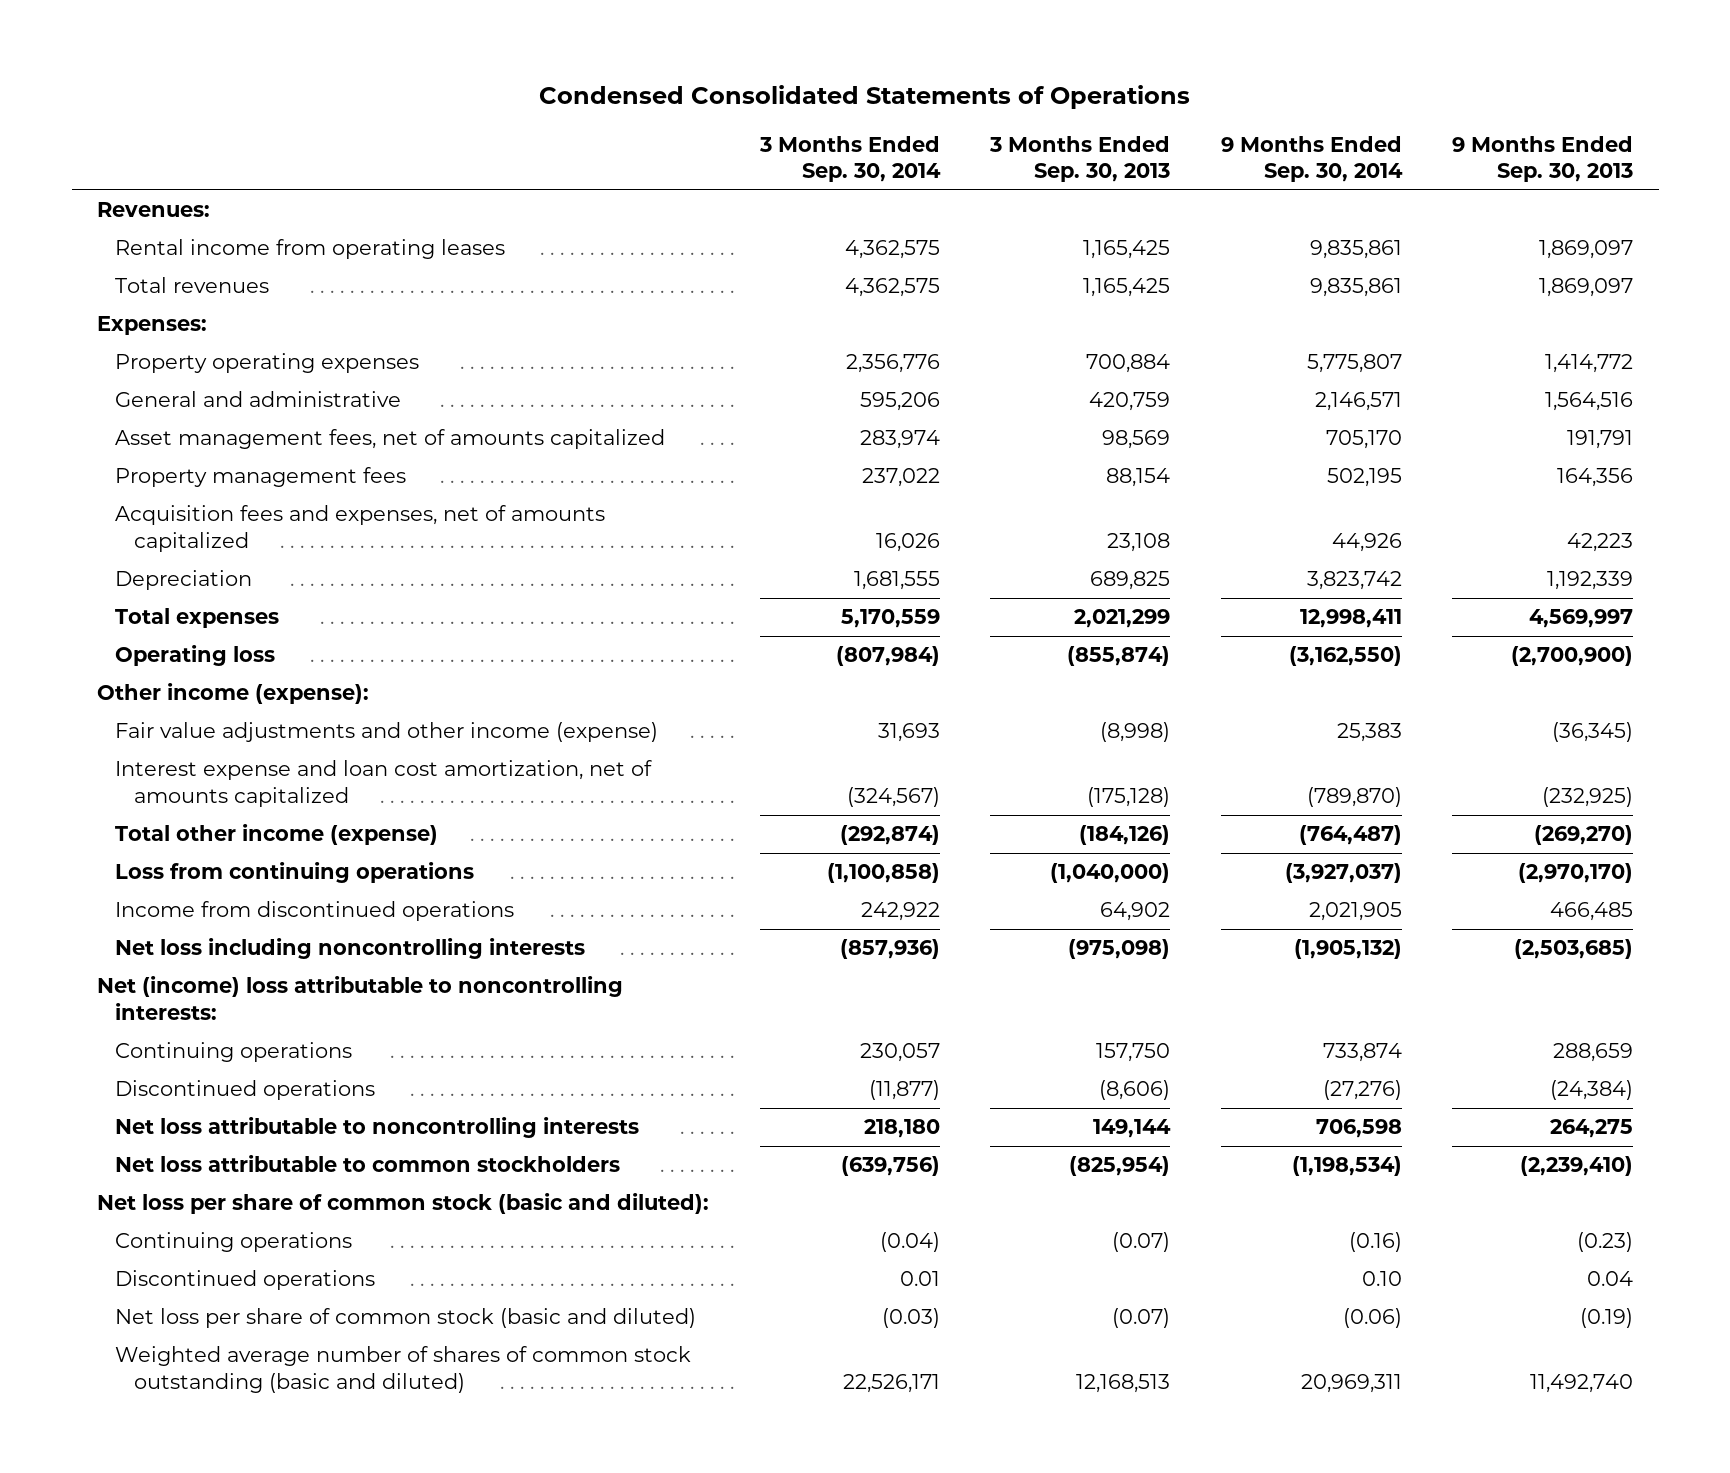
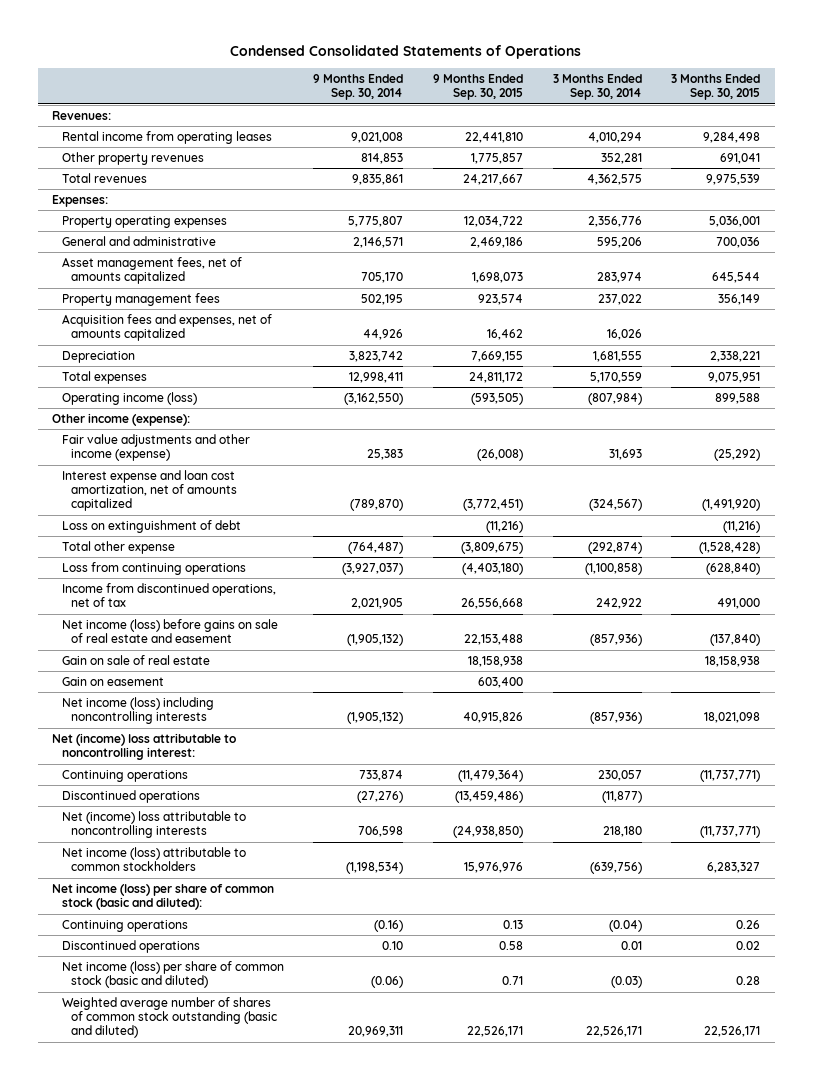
- | 3 Months Ended Sep. 30, 2014 | 3 Months Ended Sep. 30, 2013 | 9 Months Ended Sep. 30, 2014 | 9 Months Ended Sep. 30, 2013
+ | 9 Months Ended Sep. 30, 2014 | 9 Months Ended Sep. 30, 2015 | 3 Months Ended Sep. 30, 2014 | 3 Months Ended Sep. 30, 2015
- Rental income from operating leases | 4,362,575 | 1,165,425 | 9,835,861 | 1,869,097
+ Rental income from operating leases | 9,021,008 | 22,441,810 | 4,010,294 | 9,284,498
+ Other property revenues | 814,853 | 1,775,857 | 352,281 | 691,041
- Operating loss | (807,984) | (855,874) | (3,162,550) | (2,700,900)
+ Operating income (loss) | (3,162,550) | (593,505) | (807,984) | 899,588
- Total other income (expense) | (292,874) | (184,126) | (764,487) | (269,270)
+ Loss on extinguishment of debt | | (11,216) | | (11,216)
+ Total other expense | (764,487) | (3,809,675) | (292,874) | (1,528,428)
- Income from discontinued operations | 242,922 | 64,902 | 2,021,905 | 466,485
- Net loss including noncontrolling interests | (857,936) | (975,098) | (1,905,132) | (2,503,685)
- Net (income) loss attributable to noncontrolling interests:
+ Income from discontinued operations, net of tax | 2,021,905 | 26,556,668 | 242,922 | 491,000
+ Net income (loss) before gains on sale of real estate and easement | (1,905,132) | 22,153,488 | (857,936) | (137,840)
+ Gain on sale of real estate | | 18,158,938 | | 18,158,938
+ Gain on easement | | 603,400 | |
+ Net income (loss) including noncontrolling interests | (1,905,132) | 40,915,826 | (857,936) | 18,021,098
+ Net (income) loss attributable to noncontrolling interest:
- Net loss attributable to noncontrolling interests | 218,180 | 149,144 | 706,598 | 264,275
- Net loss attributable to common stockholders | (639,756) | (825,954) | (1,198,534) | (2,239,410)
- Net loss per share of common stock (basic and diluted):
+ Net (income) loss attributable to noncontrolling interests | 706,598 | (24,938,850) | 218,180 | (11,737,771)
+ Net income (loss) attributable to common stockholders | (1,198,534) | 15,976,976 | (639,756) | 6,283,327
+ Net income (loss) per share of common stock (basic and diluted):
- Net loss per share of common stock (basic and diluted) | (0.03) | (0.07) | (0.06) | (0.19)
+ Net income (loss) per share of common stock (basic and diluted) | (0.06) | 0.71 | (0.03) | 0.28

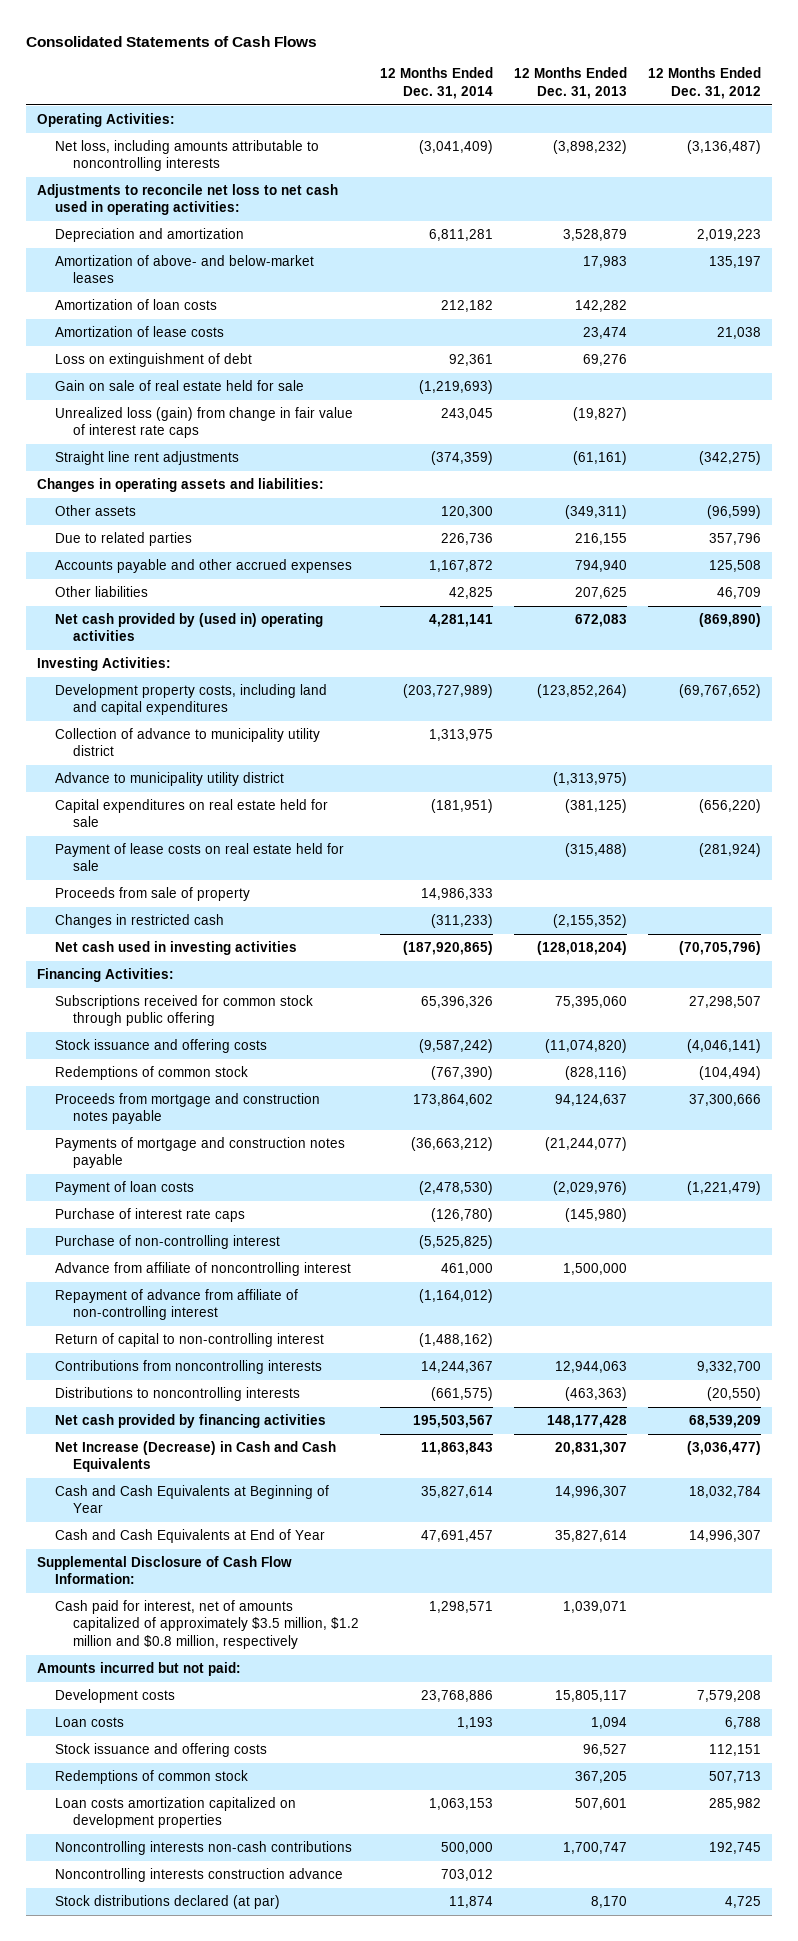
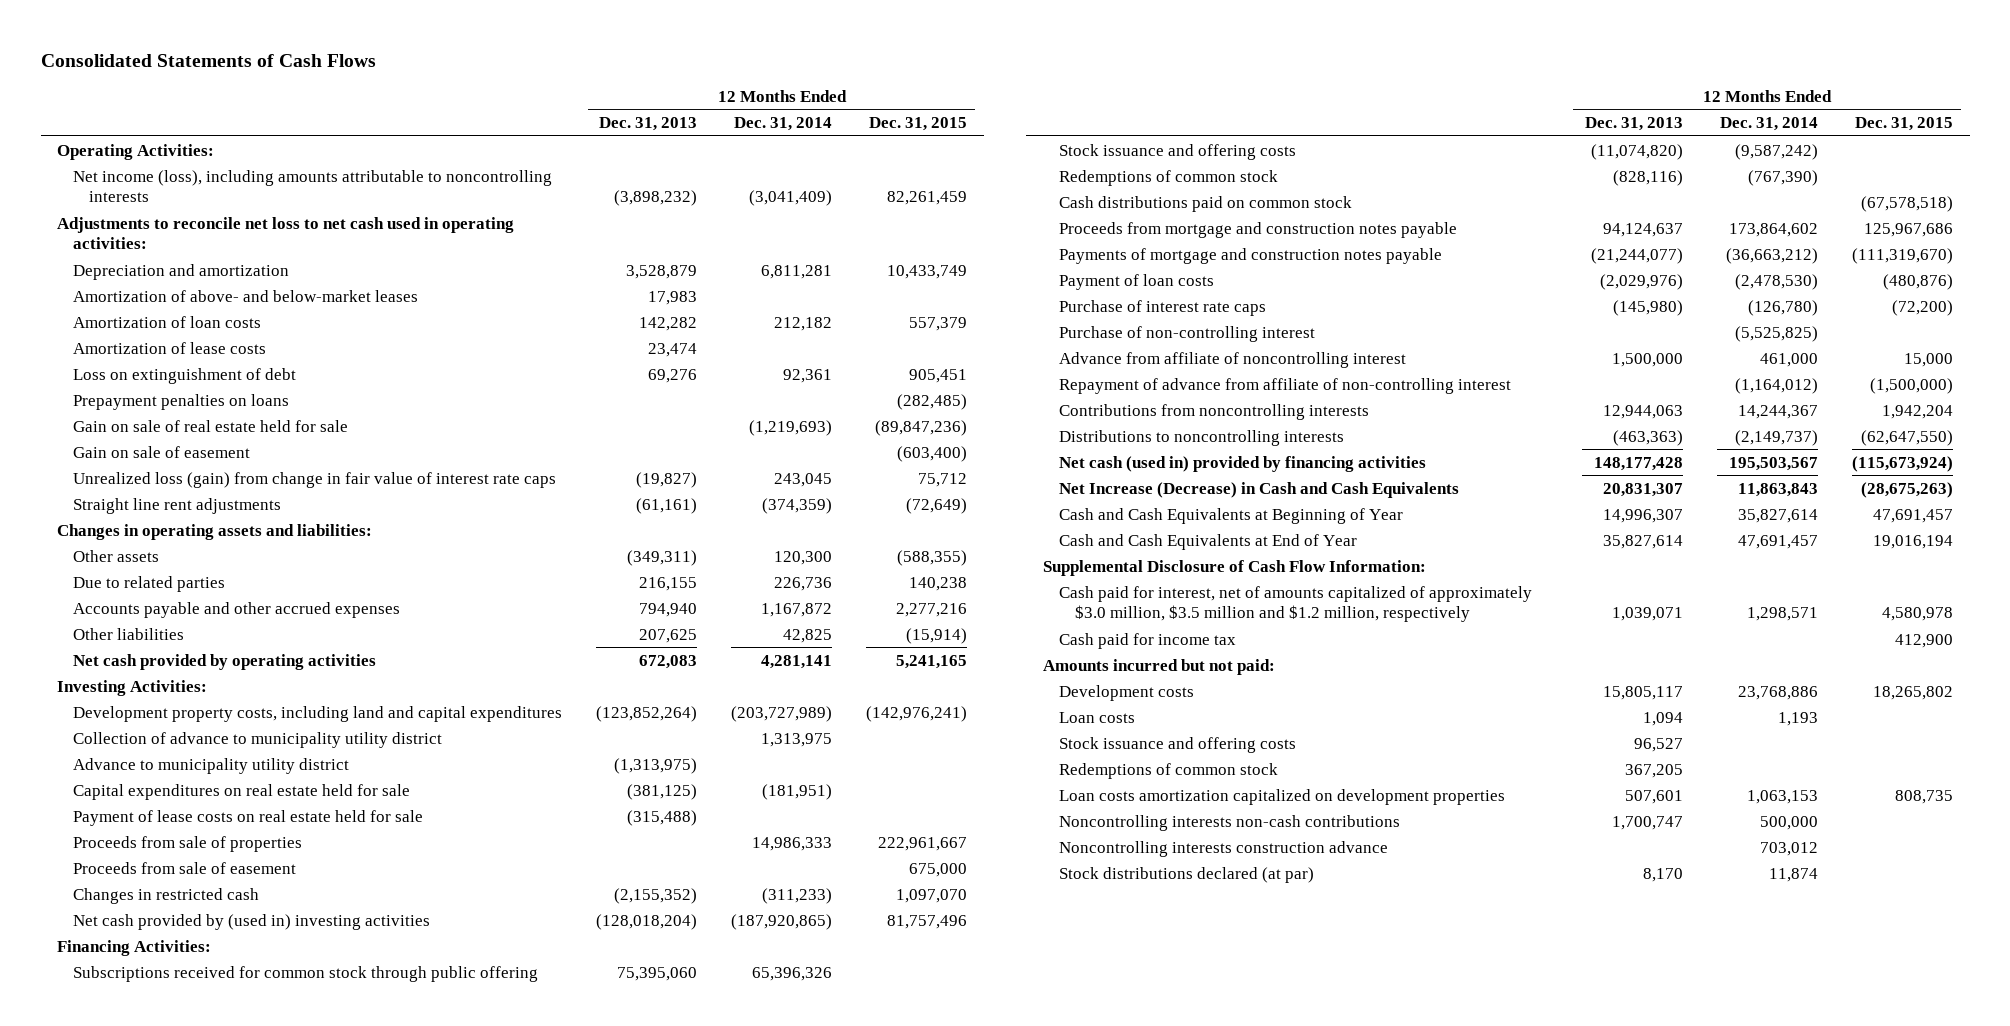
- | 12 Months Ended Dec. 31, 2014 | 12 Months Ended Dec. 31, 2013 | 12 Months Ended Dec. 31, 2012
+ | 12 Months Ended Dec. 31, 2013 | 12 Months Ended Dec. 31, 2014 | 12 Months Ended Dec. 31, 2015
- Net loss, including amounts attributable to noncontrolling interests | (3,041,409) | (3,898,232) | (3,136,487)
+ Net income (loss), including amounts attributable to noncontrolling interests | (3,898,232) | (3,041,409) | 82,261,459
+ Prepayment penalties on loans | | | (282,485)
+ Gain on sale of easement | | | (603,400)
- Net cash provided by (used in) operating activities | 4,281,141 | 672,083 | (869,890)
+ Net cash provided by operating activities | 672,083 | 4,281,141 | 5,241,165
- Proceeds from sale of property | 14,986,333 | |
+ Proceeds from sale of properties | | 14,986,333 | 222,961,667
+ Proceeds from sale of easement | | | 675,000
- Net cash used in investing activities | (187,920,865) | (128,018,204) | (70,705,796)
+ Net cash provided by (used in) investing activities | (128,018,204) | (187,920,865) | 81,757,496
+ Cash distributions paid on common stock | | | (67,578,518)
- Return of capital to non-controlling interest | (1,488,162) | |
- Distributions to noncontrolling interests | (661,575) | (463,363) | (20,550)
- Net cash provided by financing activities | 195,503,567 | 148,177,428 | 68,539,209
+ Distributions to noncontrolling interests | (463,363) | (2,149,737) | (62,647,550)
+ Net cash (used in) provided by financing activities | 148,177,428 | 195,503,567 | (115,673,924)
- Cash paid for interest, net of amounts capitalized of approximately $3.5 million, $1.2 million and $0.8 million, respectively | 1,298,571 | 1,039,071 |
+ Cash paid for interest, net of amounts capitalized of approximately $3.0 million, $3.5 million and $1.2 million, respectively | 1,039,071 | 1,298,571 | 4,580,978
+ Cash paid for income tax | | | 412,900

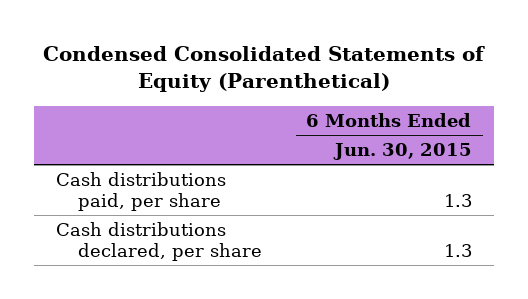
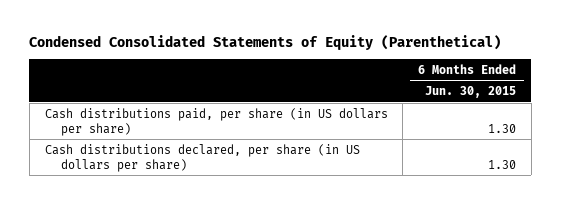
- Cash distributions paid, per share | 1.3
- Cash distributions declared, per share | 1.3
+ Cash distributions paid, per share (in US dollars per share) | 1.30
+ Cash distributions declared, per share (in US dollars per share) | 1.30

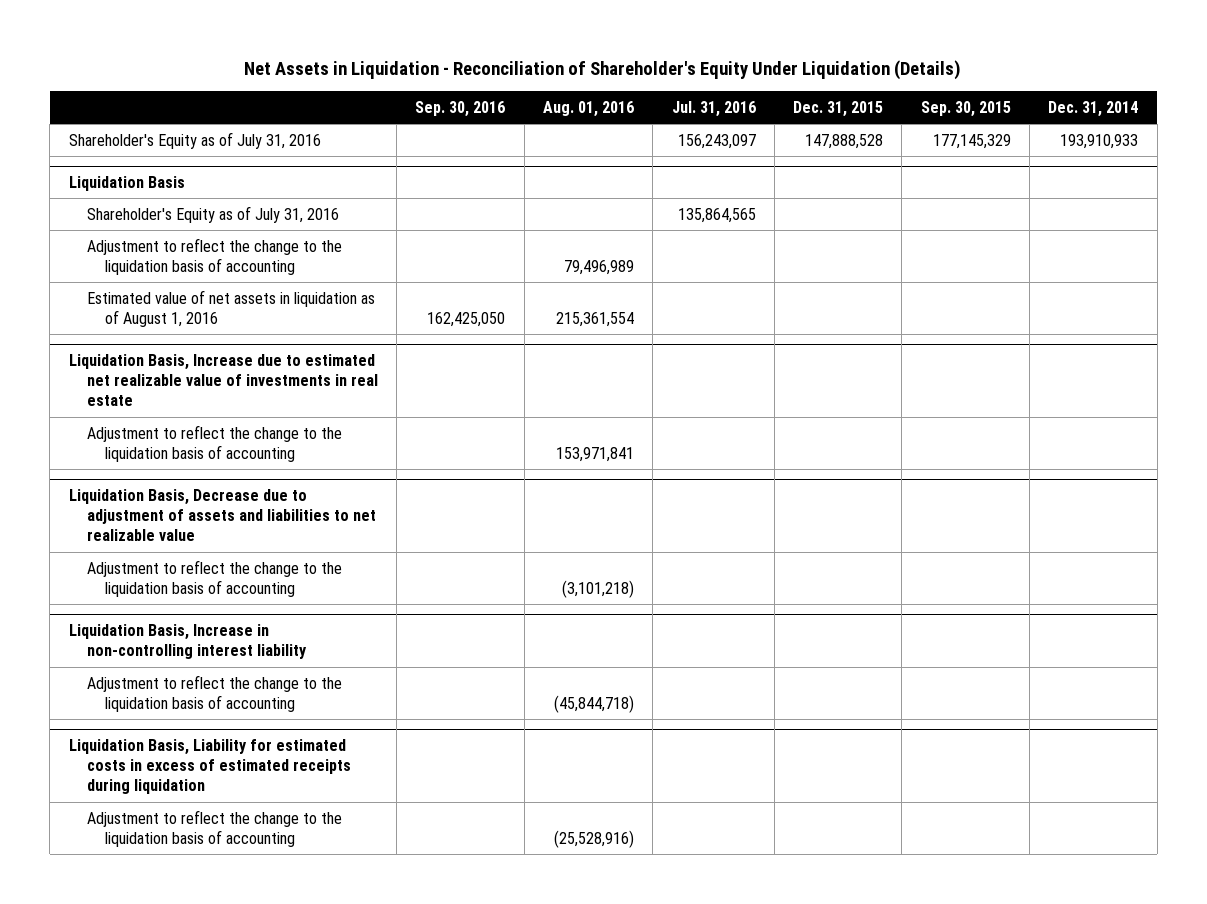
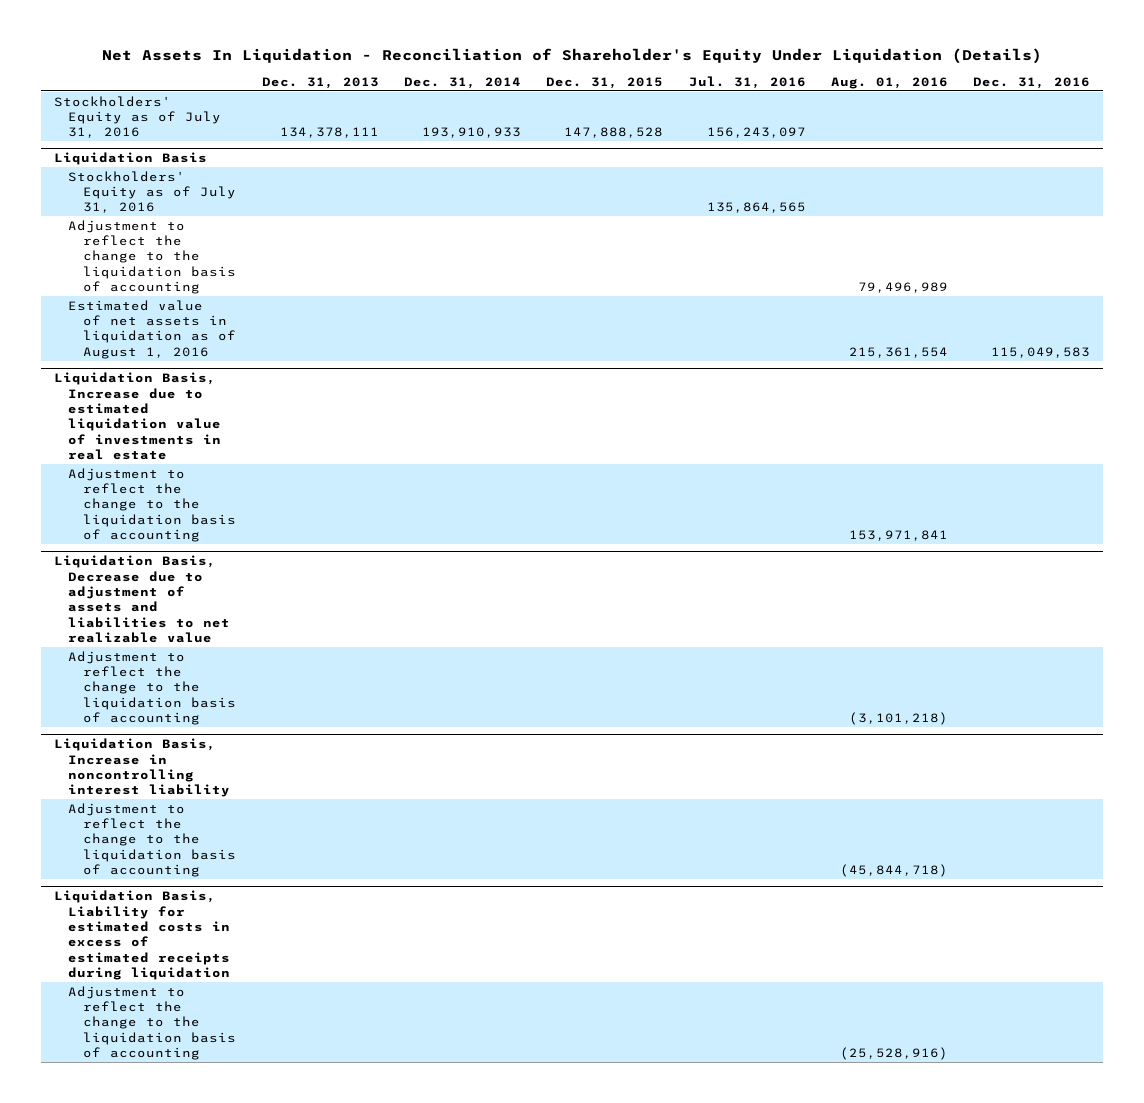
- Net Assets in Liquidation - Reconciliation of Shareholder's Equity Under Liquidation (Details)
+ Net Assets In Liquidation - Reconciliation of Shareholder's Equity Under Liquidation (Details)
- | Sep. 30, 2016 | Aug. 01, 2016 | Jul. 31, 2016 | Dec. 31, 2015 | Sep. 30, 2015 | Dec. 31, 2014
+ | Dec. 31, 2013 | Dec. 31, 2014 | Dec. 31, 2015 | Jul. 31, 2016 | Aug. 01, 2016 | Dec. 31, 2016
- Shareholder's Equity as of July 31, 2016 | | | 156,243,097 | 147,888,528 | 177,145,329 | 193,910,933
+ Stockholders' Equity as of July 31, 2016 | 134,378,111 | 193,910,933 | 147,888,528 | 156,243,097 | |
@ Liquidation Basis
- Shareholder's Equity as of July 31, 2016 | | | 135,864,565 | | |
+ Stockholders' Equity as of July 31, 2016 | | | | 135,864,565 | |
- Liquidation Basis, Increase due to estimated net realizable value of investments in real estate
+ Liquidation Basis, Increase due to estimated liquidation value of investments in real estate
- Liquidation Basis, Increase in non-controlling interest liability
+ Liquidation Basis, Increase in noncontrolling interest liability

